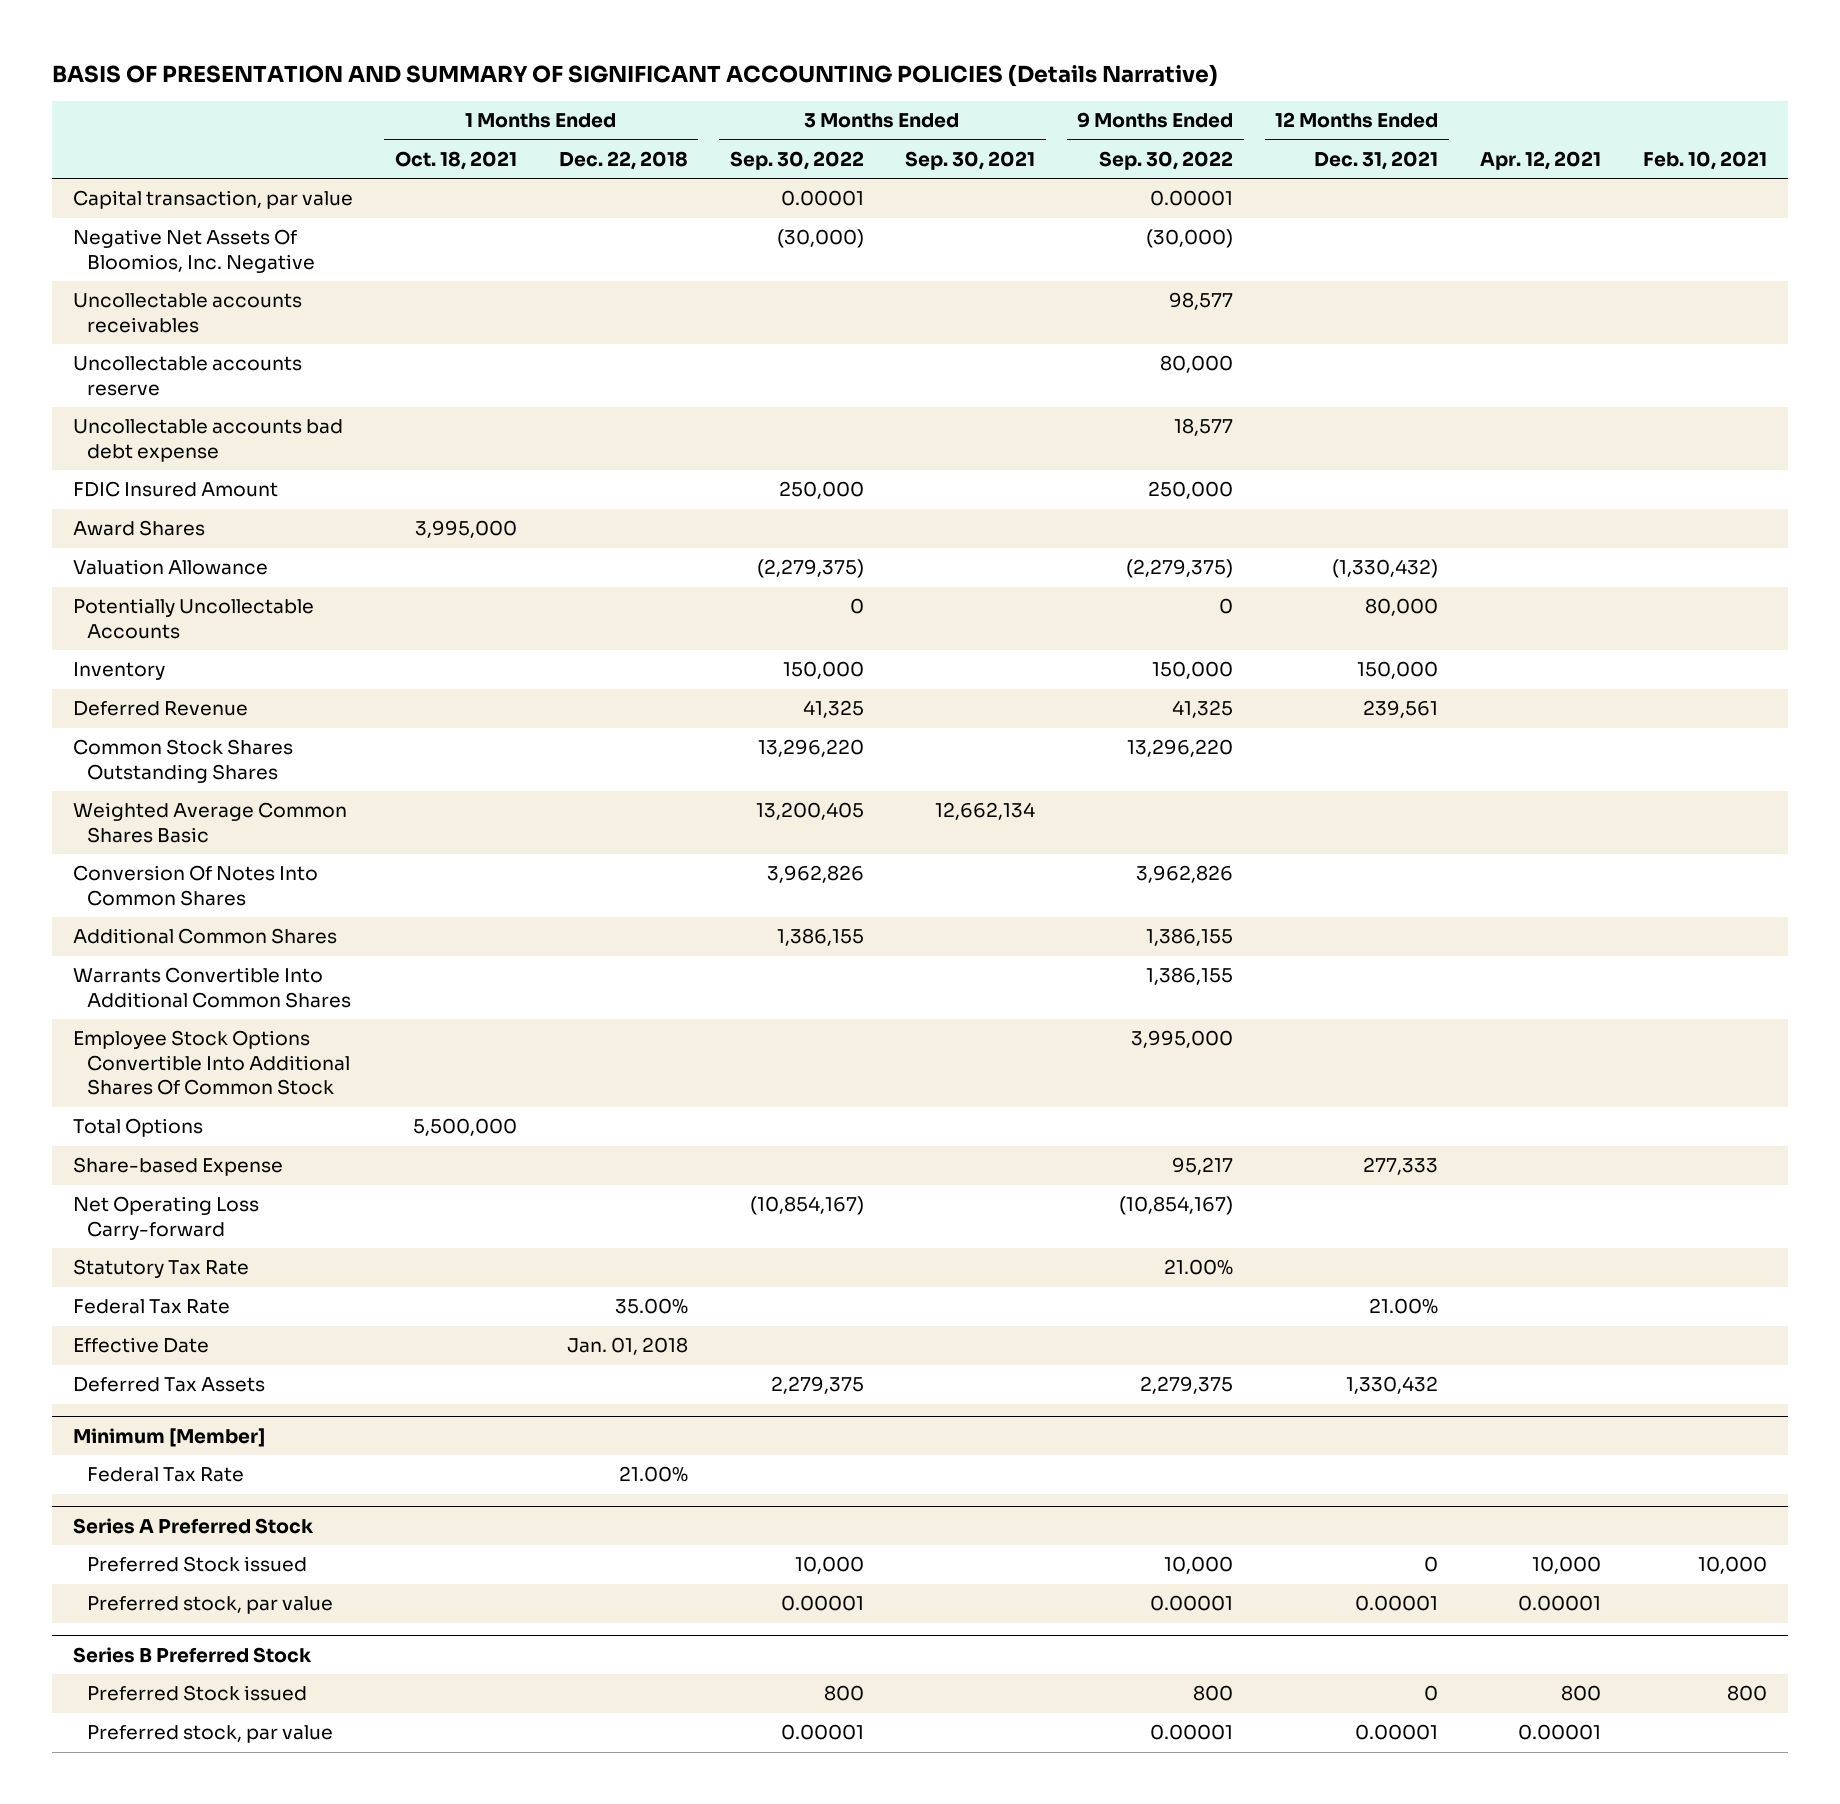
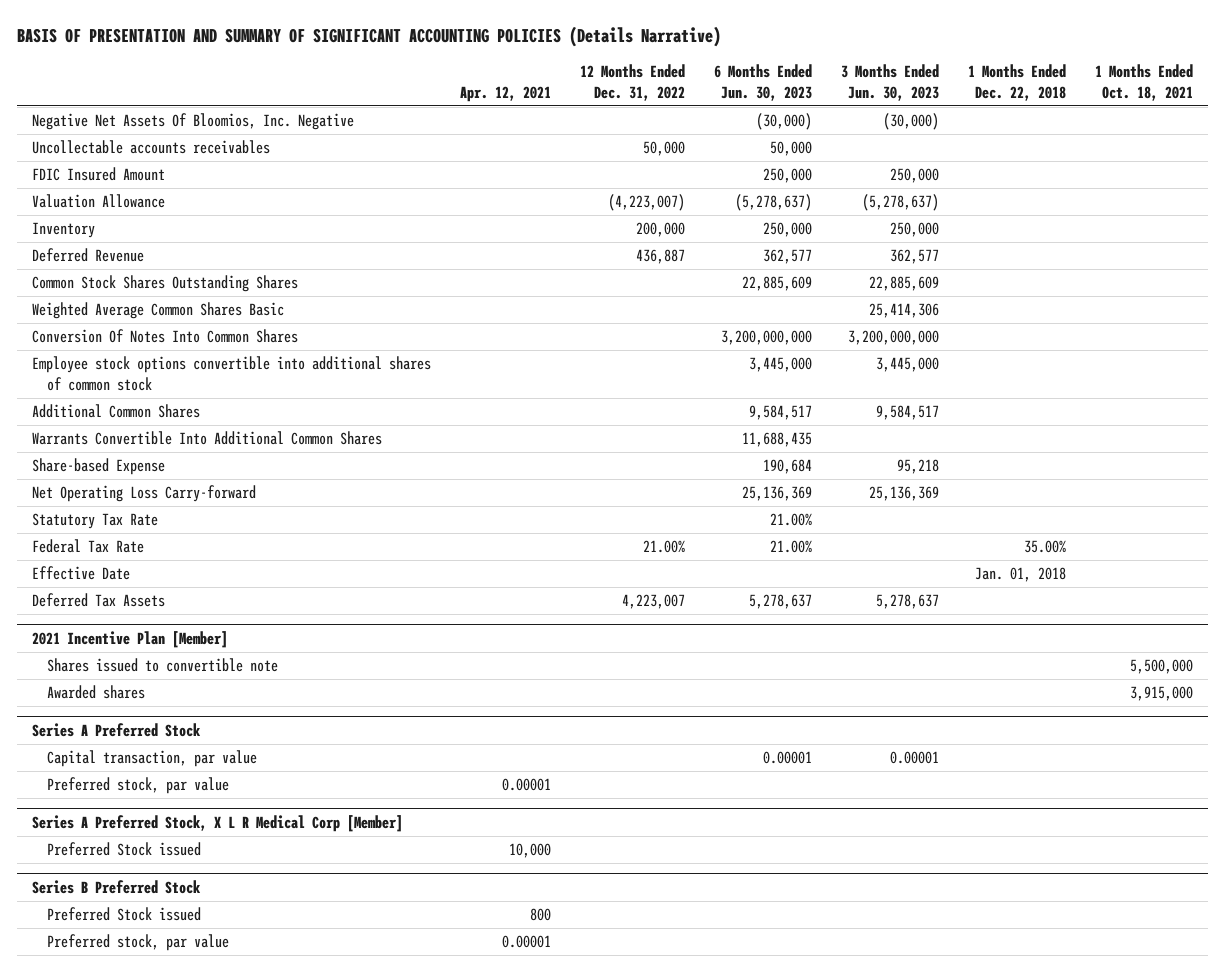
- | 1 Months Ended Oct. 18, 2021 | 1 Months Ended Dec. 22, 2018 | 3 Months Ended Sep. 30, 2022 | 3 Months Ended Sep. 30, 2021 | 9 Months Ended Sep. 30, 2022 | 12 Months Ended Dec. 31, 2021 | Apr. 12, 2021 | Feb. 10, 2021
+ | Apr. 12, 2021 | 12 Months Ended Dec. 31, 2022 | 6 Months Ended Jun. 30, 2023 | 3 Months Ended Jun. 30, 2023 | 1 Months Ended Dec. 22, 2018 | 1 Months Ended Oct. 18, 2021
- Capital transaction, par value | | | 0.00001 | | 0.00001 | | |
- Uncollectable accounts reserve | | | | | 80,000 | | |
- Uncollectable accounts bad debt expense | | | | | 18,577 | | |
- Award Shares | 3,995,000 | | | | | | |
- Potentially Uncollectable Accounts | | | 0 | | 0 | 80,000 | |
+ Employee stock options convertible into additional shares of common stock | | | 3,445,000 | 3,445,000 | |
- Employee Stock Options Convertible Into Additional Shares Of Common Stock | | | | | 3,995,000 | | |
- Total Options | 5,500,000 | | | | | | |
- Minimum [Member]
- Federal Tax Rate | | 21.00% | | | | | |
+ 2021 Incentive Plan [Member]
+ Shares issued to convertible note | | | | | | 5,500,000
+ Awarded shares | | | | | | 3,915,000
@ Series A Preferred Stock
- Preferred Stock issued | | | 10,000 | | 10,000 | 0 | 10,000 | 10,000
+ Capital transaction, par value | | | 0.00001 | 0.00001 | |
+ Series A Preferred Stock, X L R Medical Corp [Member]
+ Preferred Stock issued | 10,000 | | | | |

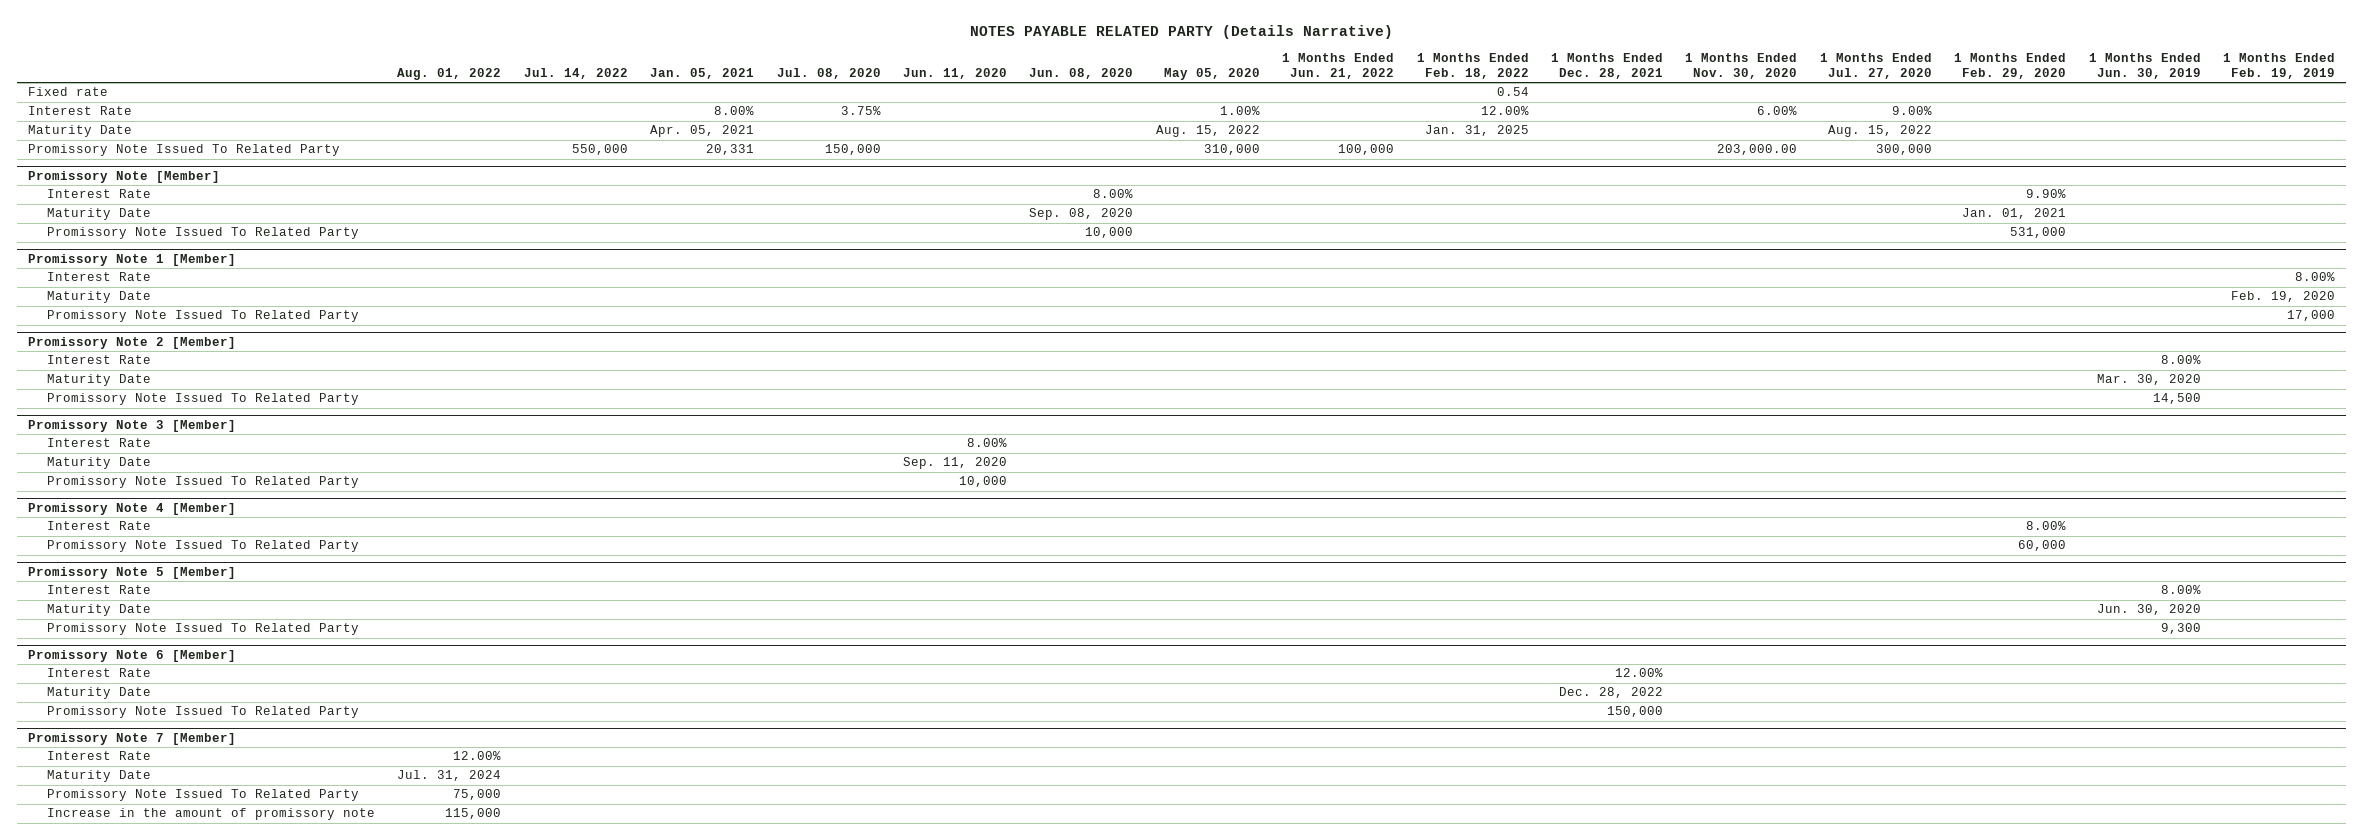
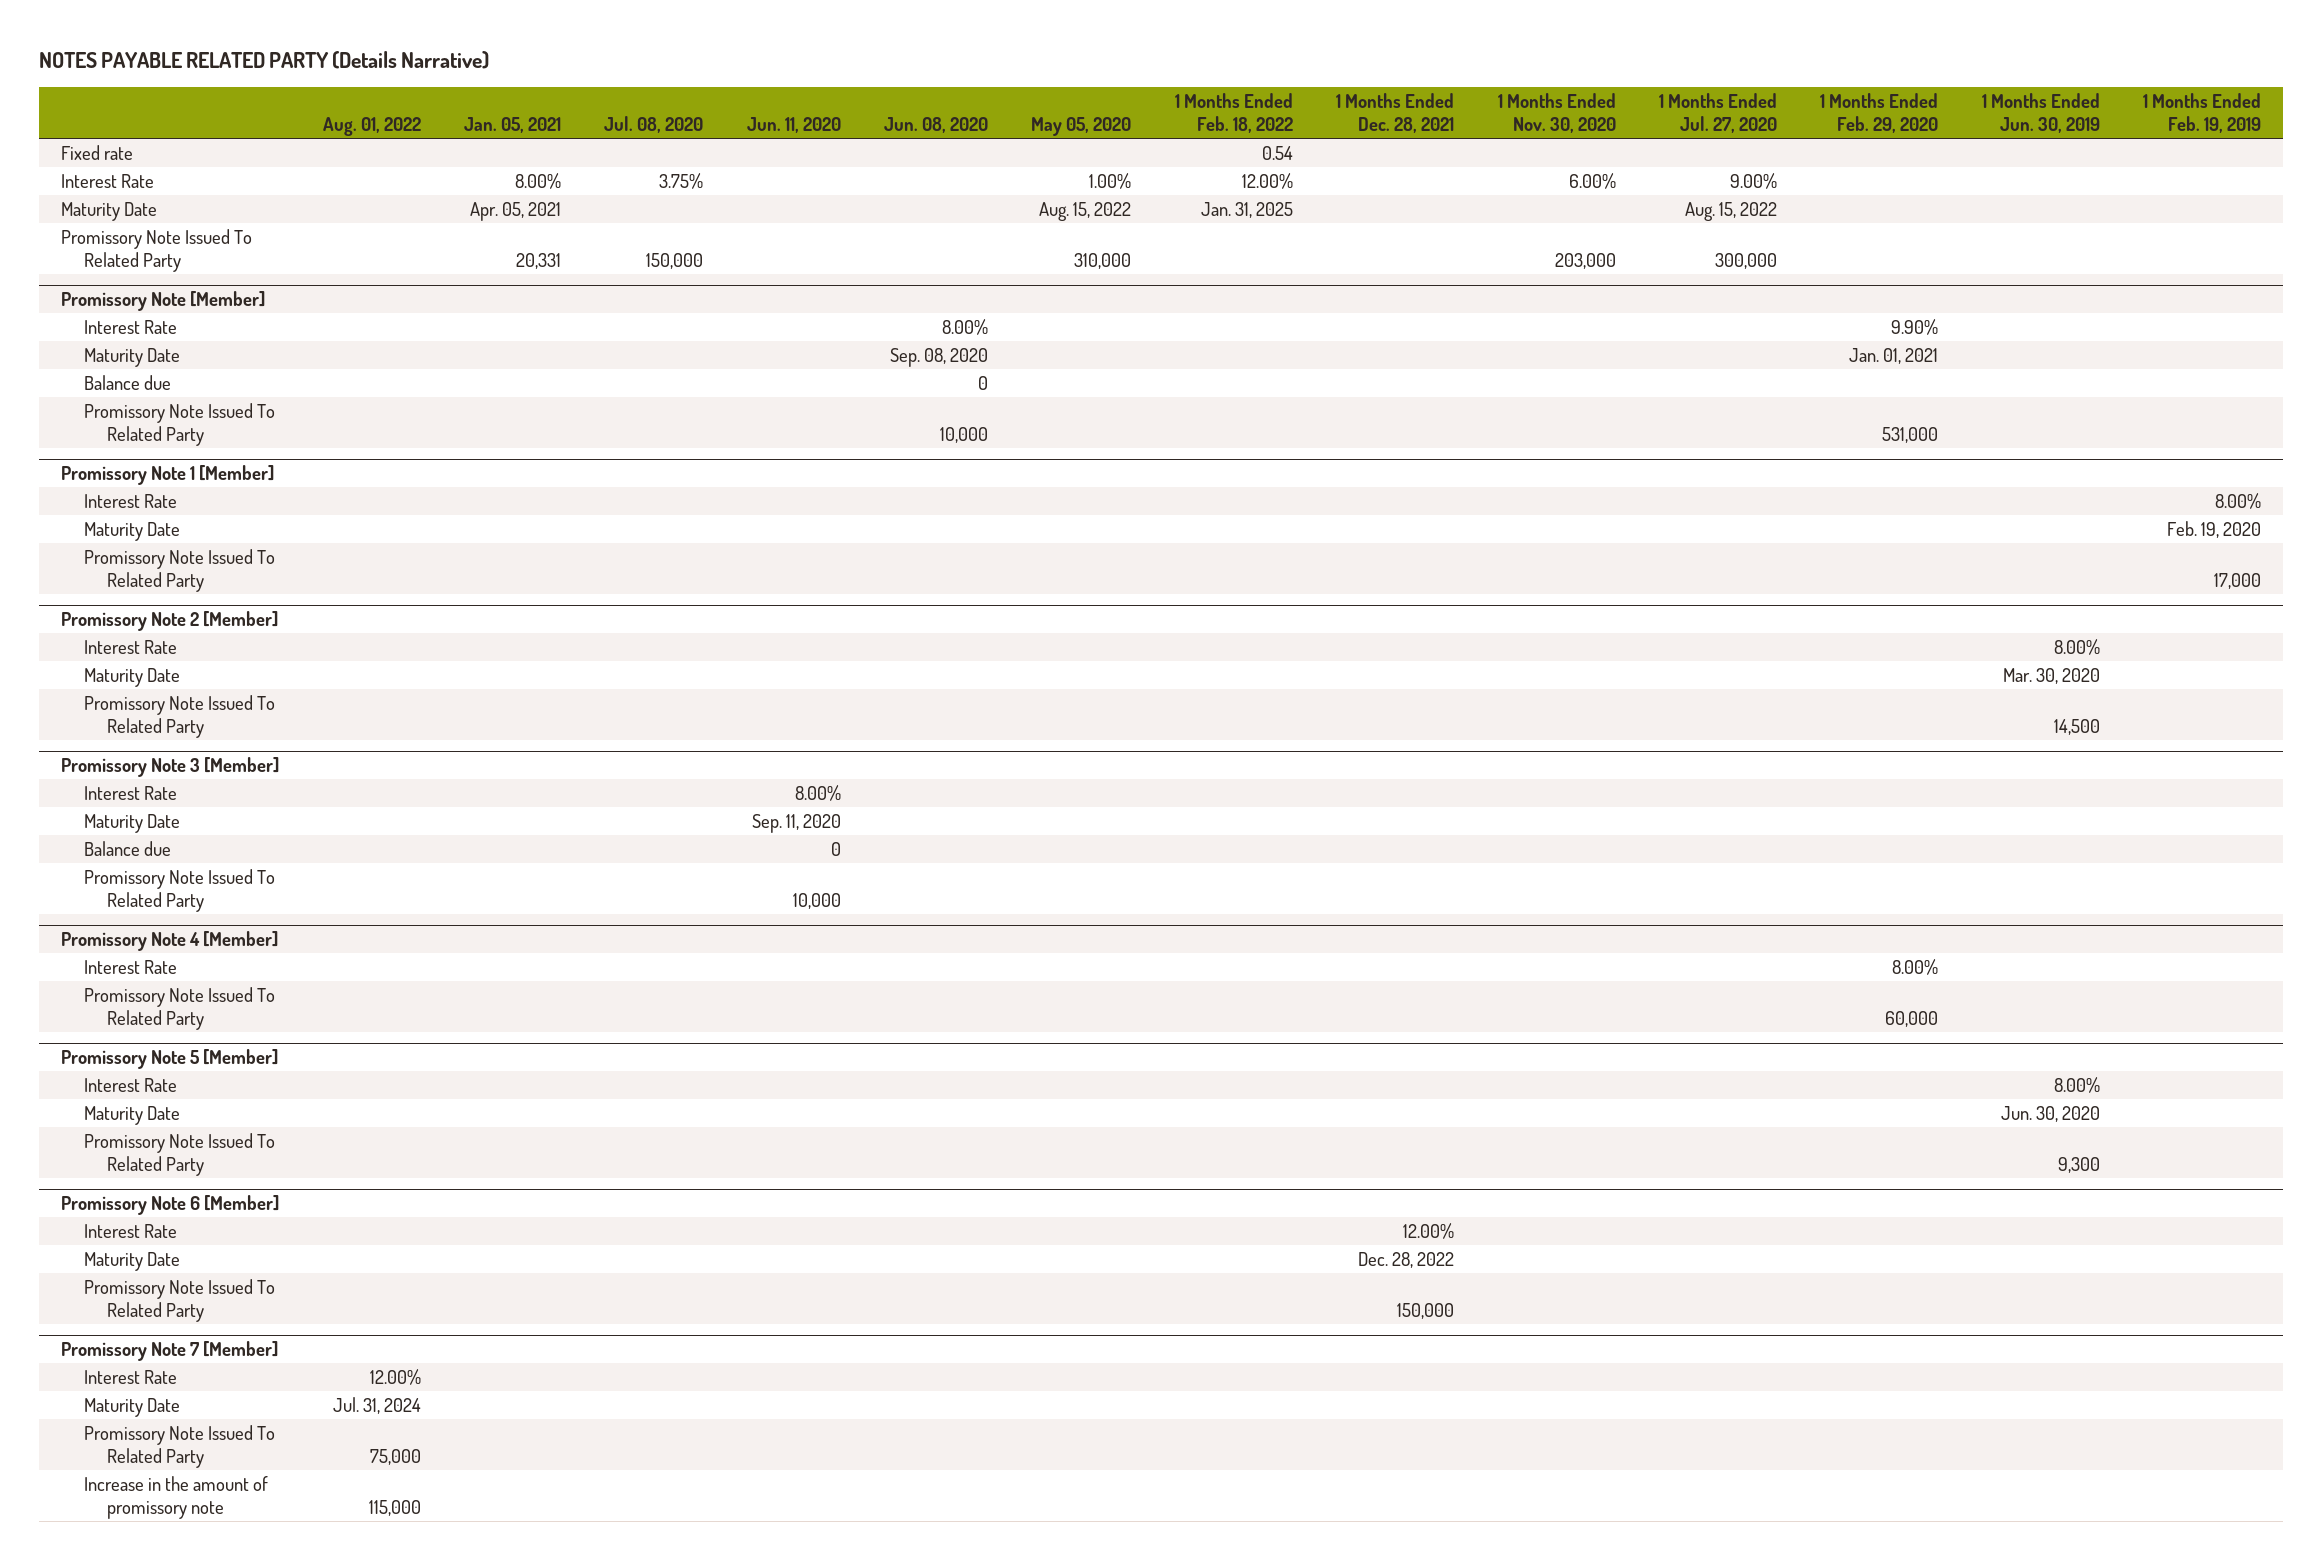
- | Aug. 01, 2022 | Jul. 14, 2022 | Jan. 05, 2021 | Jul. 08, 2020 | Jun. 11, 2020 | Jun. 08, 2020 | May 05, 2020 | 1 Months Ended Jun. 21, 2022 | 1 Months Ended Feb. 18, 2022 | 1 Months Ended Dec. 28, 2021 | 1 Months Ended Nov. 30, 2020 | 1 Months Ended Jul. 27, 2020 | 1 Months Ended Feb. 29, 2020 | 1 Months Ended Jun. 30, 2019 | 1 Months Ended Feb. 19, 2019
+ | Aug. 01, 2022 | Jan. 05, 2021 | Jul. 08, 2020 | Jun. 11, 2020 | Jun. 08, 2020 | May 05, 2020 | 1 Months Ended Feb. 18, 2022 | 1 Months Ended Dec. 28, 2021 | 1 Months Ended Nov. 30, 2020 | 1 Months Ended Jul. 27, 2020 | 1 Months Ended Feb. 29, 2020 | 1 Months Ended Jun. 30, 2019 | 1 Months Ended Feb. 19, 2019
- Promissory Note Issued To Related Party | | 550,000 | 20,331 | 150,000 | | | 310,000 | 100,000 | | | 203,000.00 | 300,000 | | |
+ Promissory Note Issued To Related Party | | 20,331 | 150,000 | | | 310,000 | | | 203,000 | 300,000 | | |
@ Promissory Note [Member]
+ Balance due | | | | | 0 | | | | | | | |
@ Promissory Note 3 [Member]
+ Balance due | | | | 0 | | | | | | | | |

